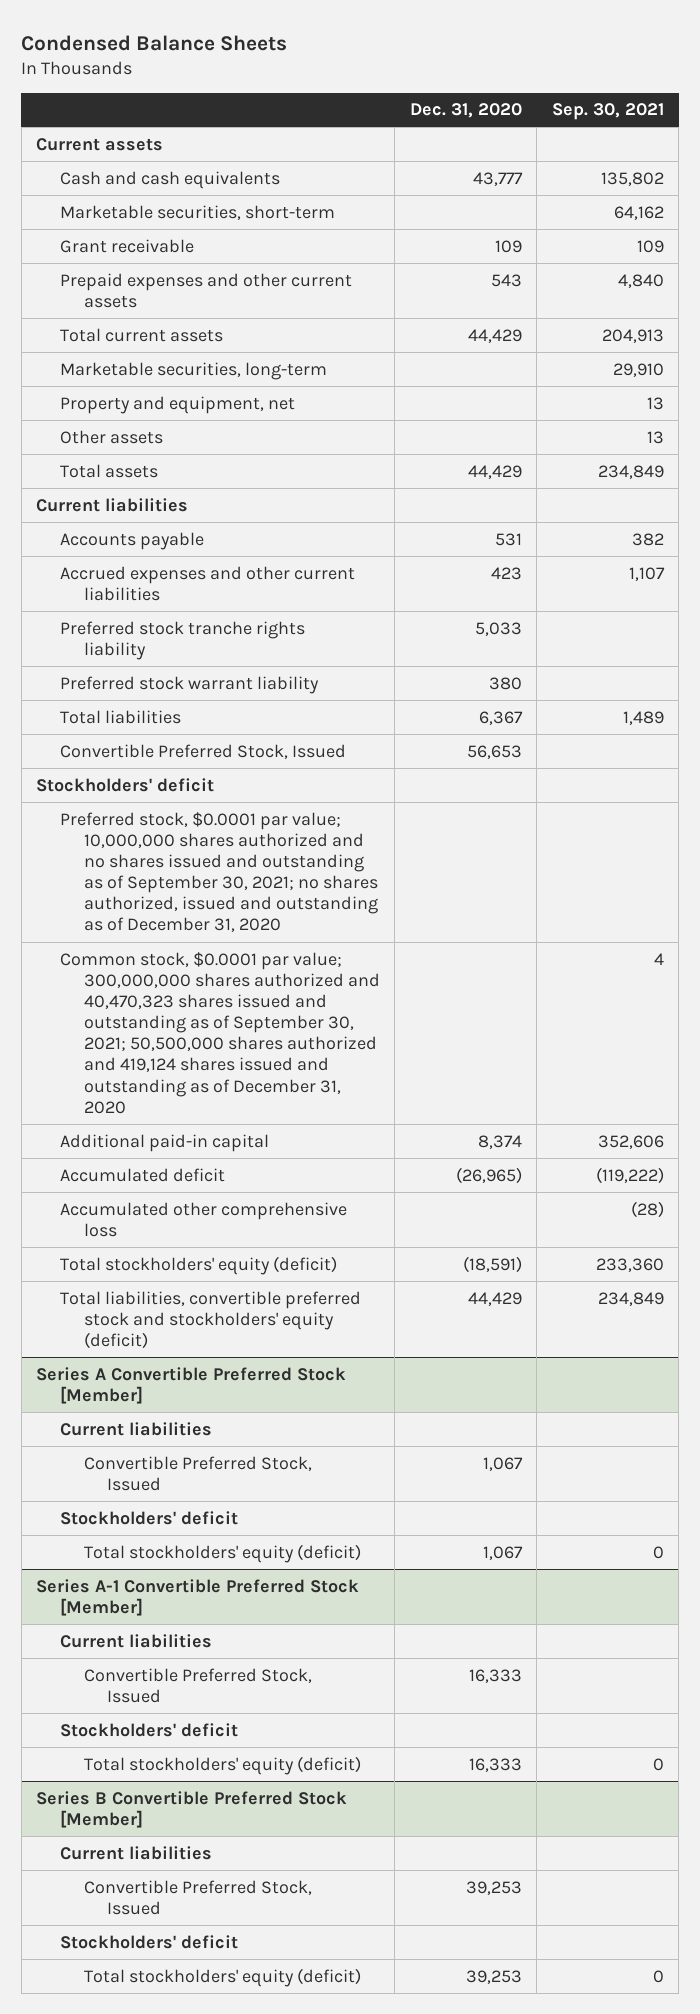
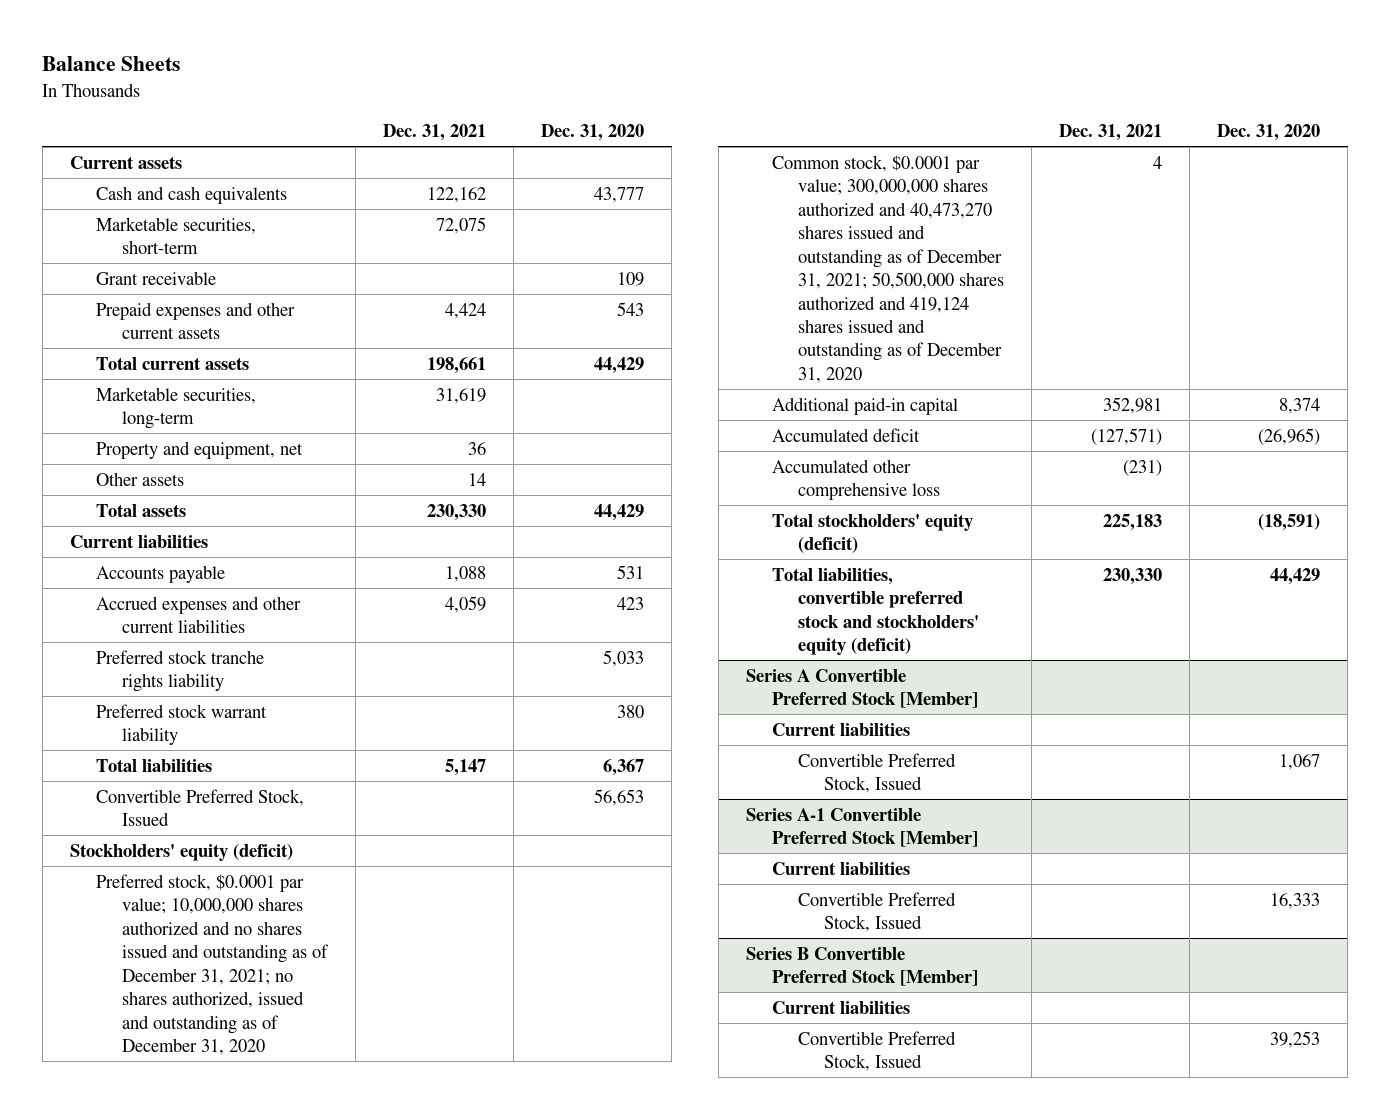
- Condensed Balance Sheets
+ Balance Sheets
- | Dec. 31, 2020 | Sep. 30, 2021
+ | Dec. 31, 2021 | Dec. 31, 2020
- Stockholders' deficit
- Preferred stock, $0.0001 par value; 10,000,000 shares authorized and no shares issued and outstanding as of September 30, 2021; no shares authorized, issued and outstanding as of December 31, 2020
- Common stock, $0.0001 par value; 300,000,000 shares authorized and 40,470,323 shares issued and outstanding as of September 30, 2021; 50,500,000 shares authorized and 419,124 shares issued and outstanding as of December 31, 2020 | | 4
+ Stockholders' equity (deficit)
+ Preferred stock, $0.0001 par value; 10,000,000 shares authorized and no shares issued and outstanding as of December 31, 2021; no shares authorized, issued and outstanding as of December 31, 2020
+ Common stock, $0.0001 par value; 300,000,000 shares authorized and 40,473,270 shares issued and outstanding as of December 31, 2021; 50,500,000 shares authorized and 419,124 shares issued and outstanding as of December 31, 2020 | 4 |
@ Series A Convertible Preferred Stock [Member]
- Stockholders' deficit
- Total stockholders' equity (deficit) | 1,067 | 0
@ Series A-1 Convertible Preferred Stock [Member]
- Stockholders' deficit
- Total stockholders' equity (deficit) | 16,333 | 0
@ Series B Convertible Preferred Stock [Member]
- Stockholders' deficit
- Total stockholders' equity (deficit) | 39,253 | 0

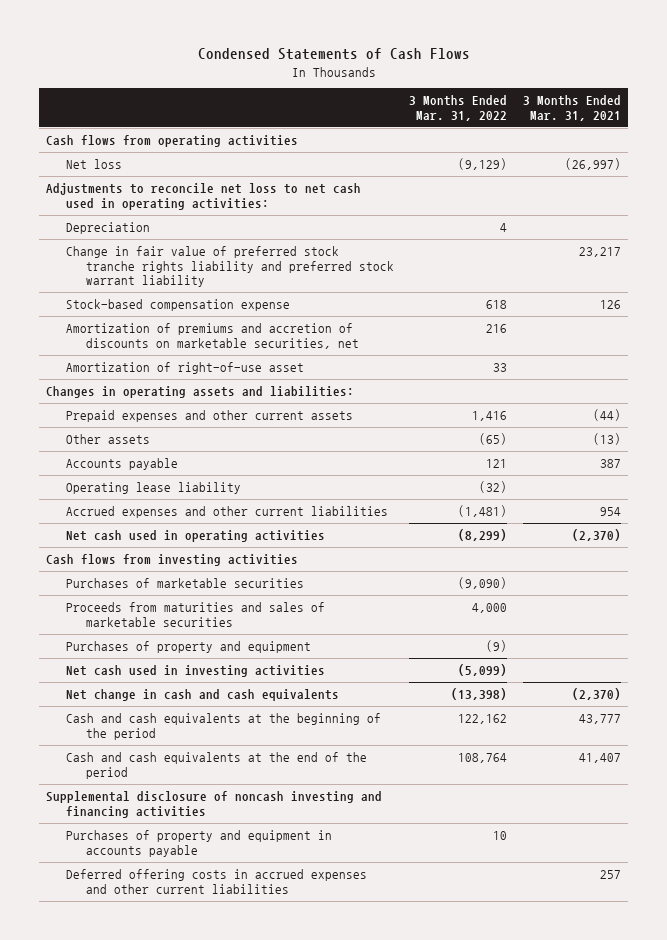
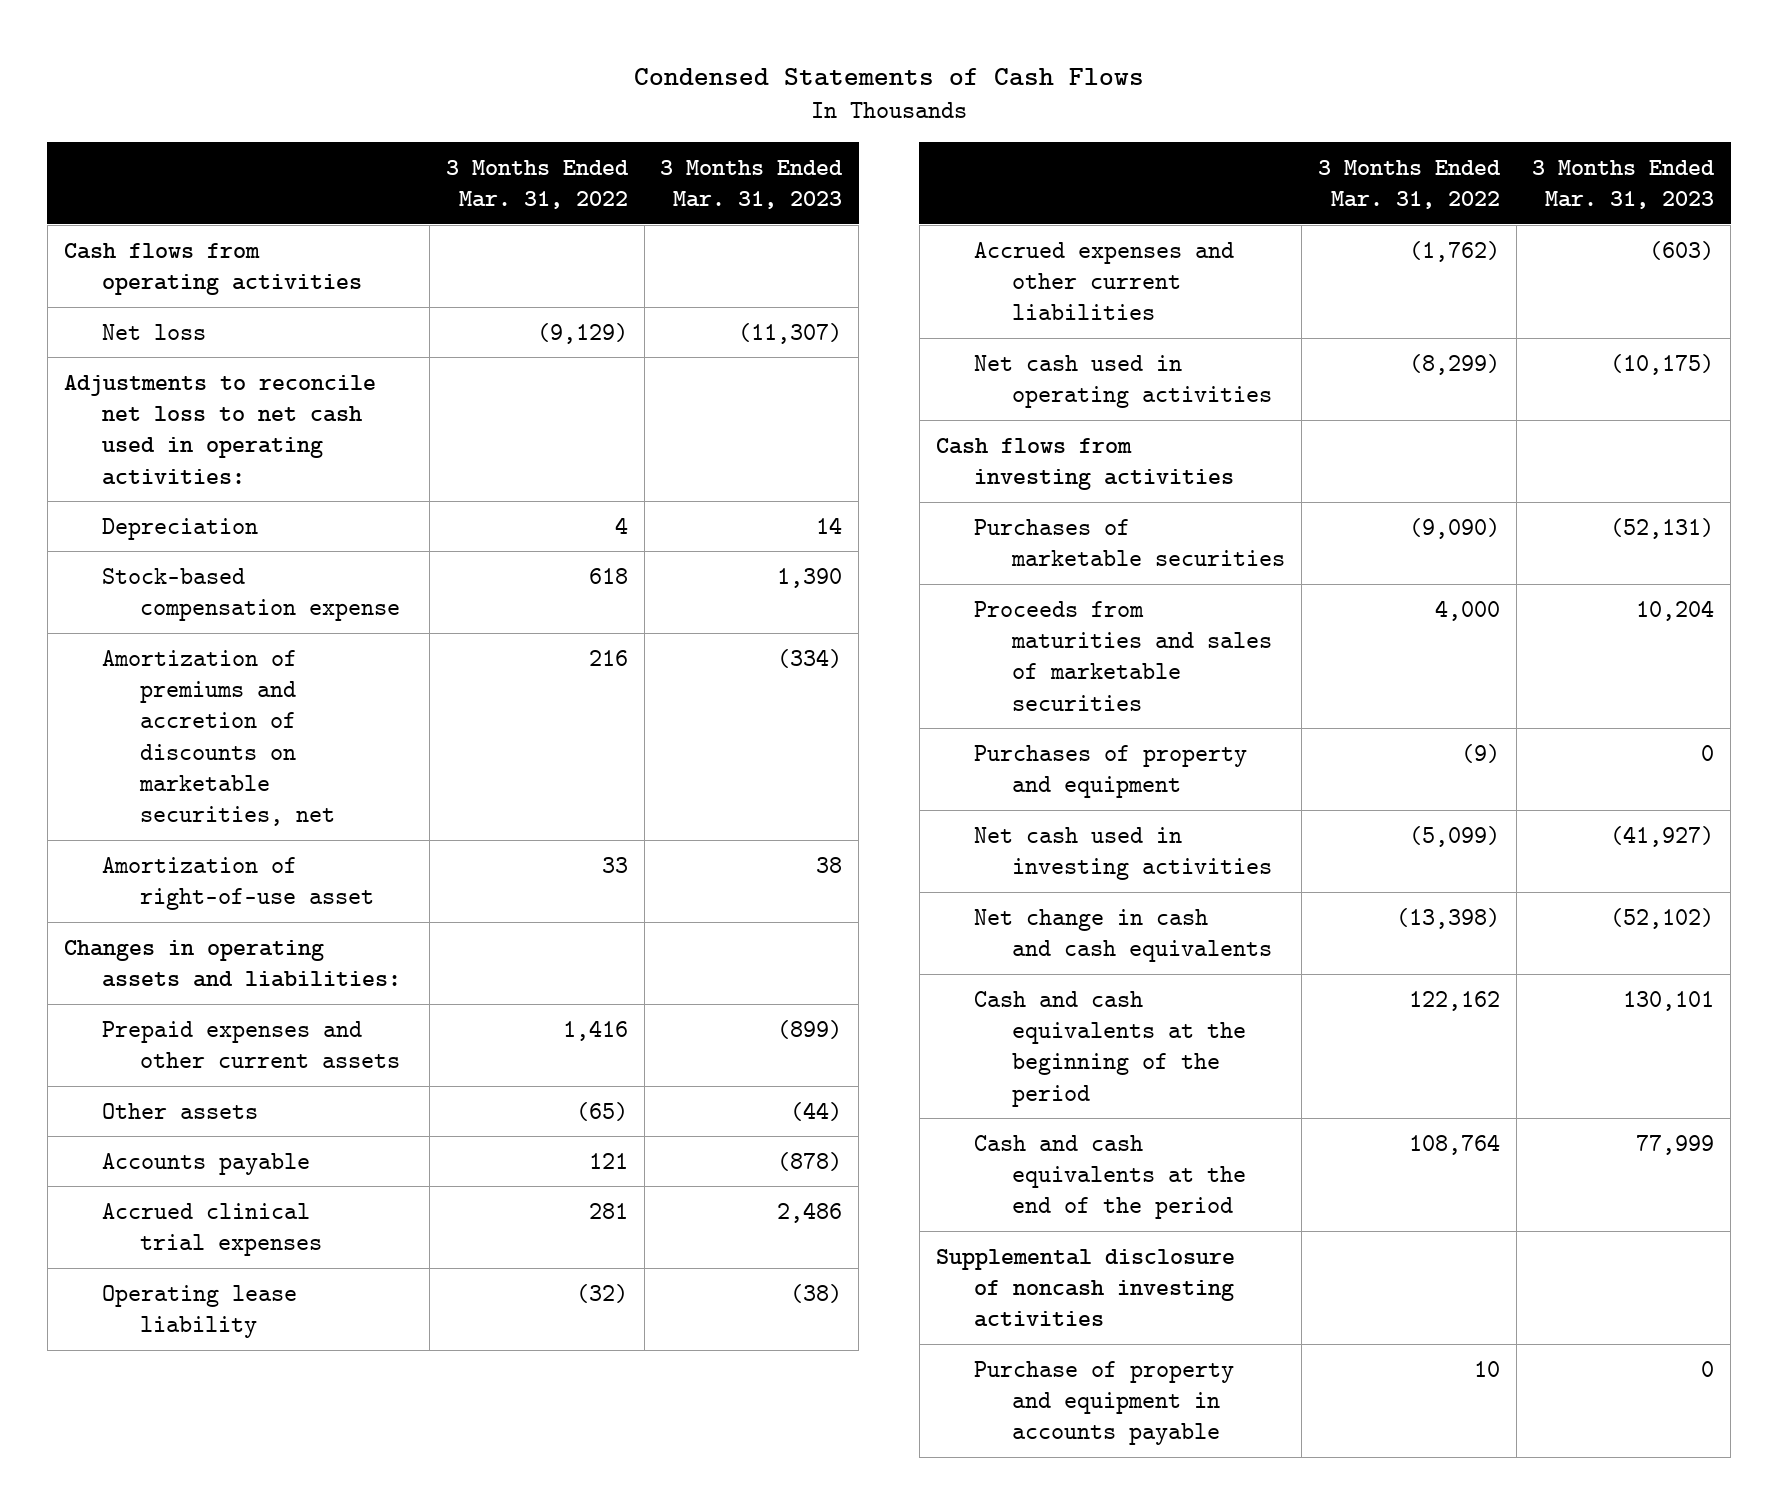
- | 3 Months Ended Mar. 31, 2022 | 3 Months Ended Mar. 31, 2021
+ | 3 Months Ended Mar. 31, 2022 | 3 Months Ended Mar. 31, 2023
- Change in fair value of preferred stock tranche rights liability and preferred stock warrant liability | | 23,217
+ Accrued clinical trial expenses | 281 | 2,486
- Accrued expenses and other current liabilities | (1,481) | 954
+ Accrued expenses and other current liabilities | (1,762) | (603)
- Supplemental disclosure of noncash investing and financing activities
- Purchases of property and equipment in accounts payable | 10 |
- Deferred offering costs in accrued expenses and other current liabilities | | 257
+ Supplemental disclosure of noncash investing activities
+ Purchase of property and equipment in accounts payable | 10 | 0

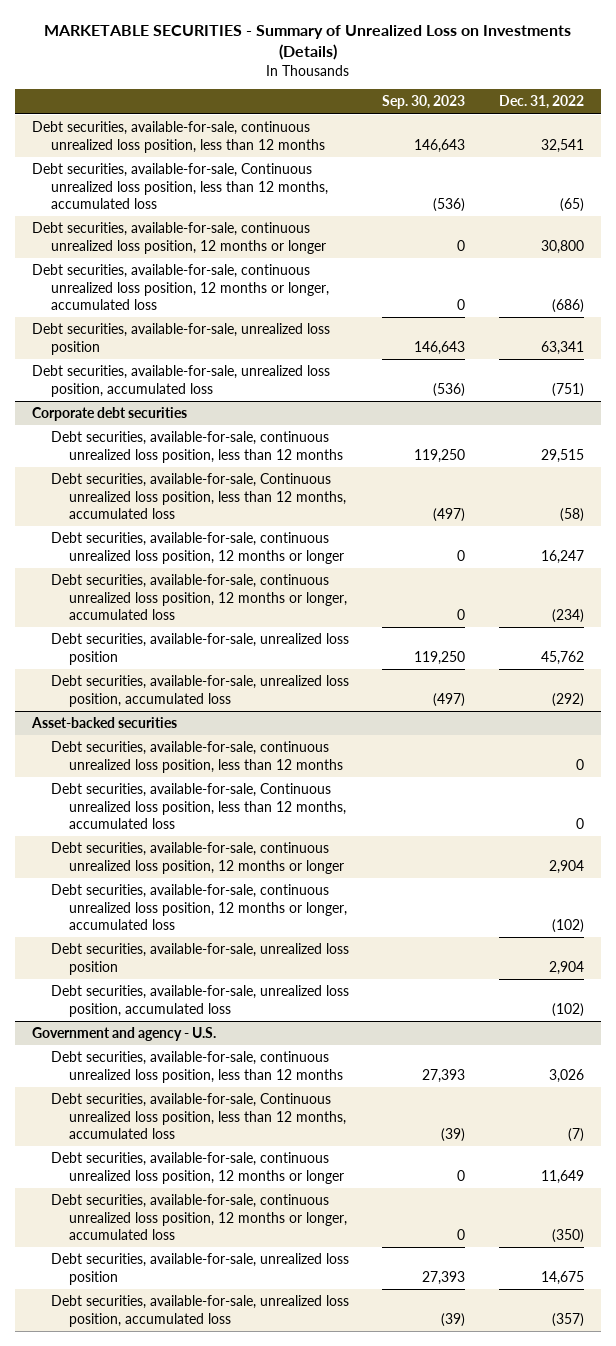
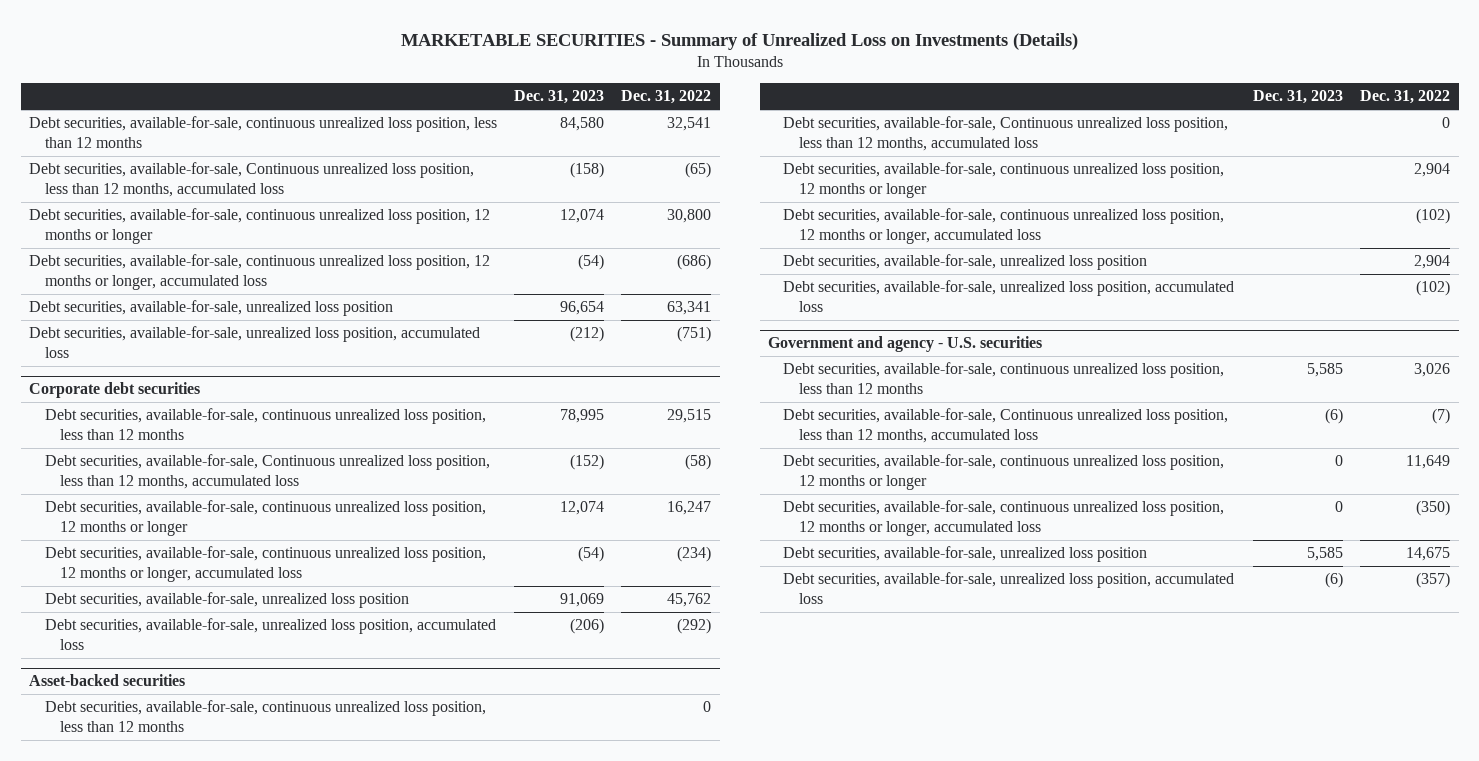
- | Sep. 30, 2023 | Dec. 31, 2022
+ | Dec. 31, 2023 | Dec. 31, 2022
- Government and agency - U.S.
+ Government and agency - U.S. securities

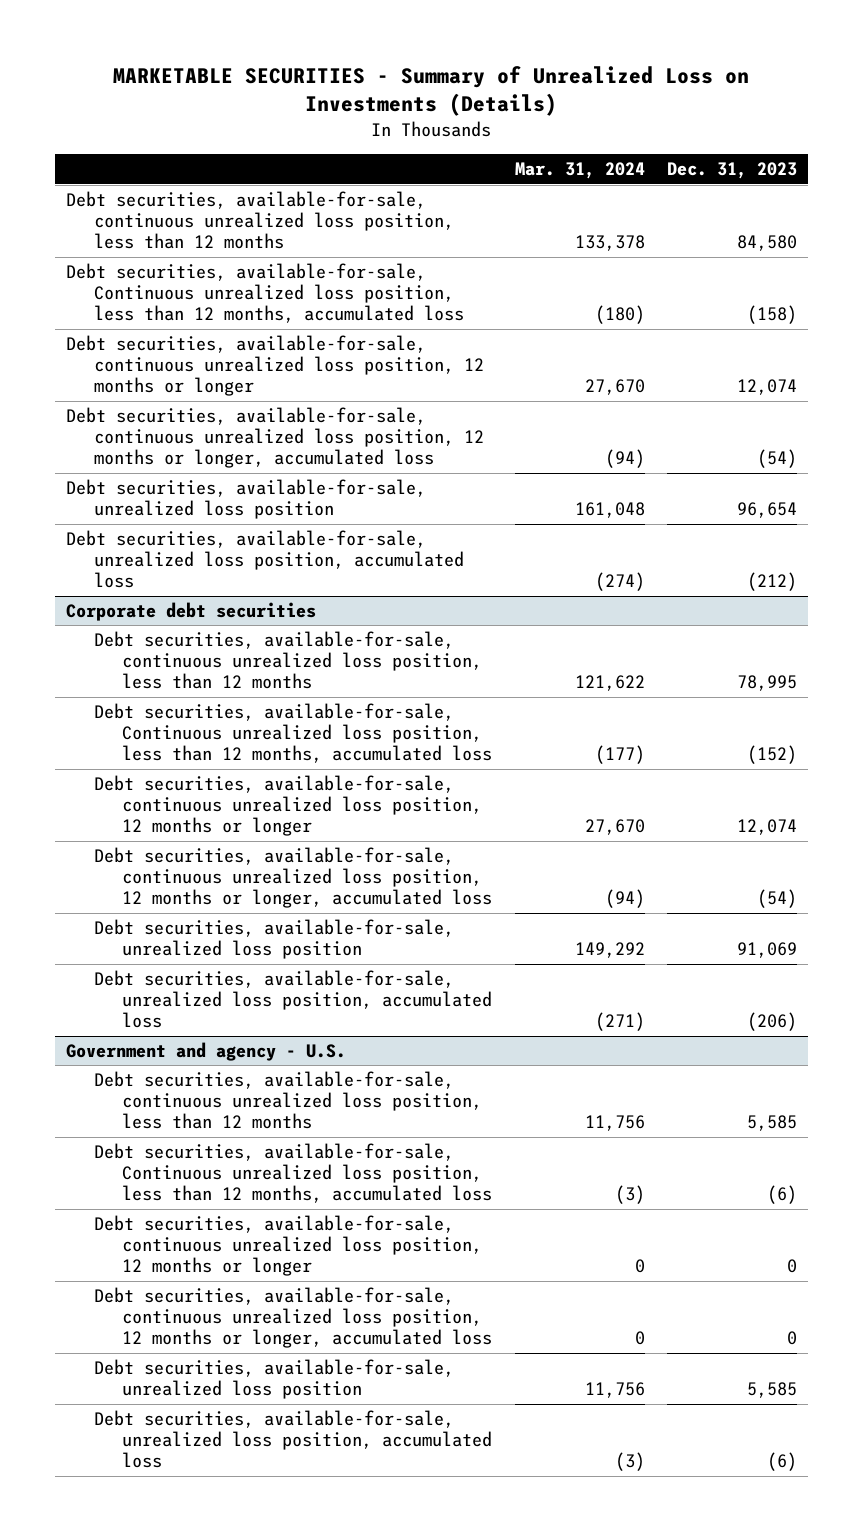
- | Dec. 31, 2023 | Dec. 31, 2022
+ | Mar. 31, 2024 | Dec. 31, 2023
- Asset-backed securities
- Debt securities, available-for-sale, continuous unrealized loss position, less than 12 months | | 0
- Debt securities, available-for-sale, Continuous unrealized loss position, less than 12 months, accumulated loss | | 0
- Debt securities, available-for-sale, continuous unrealized loss position, 12 months or longer | | 2,904
- Debt securities, available-for-sale, continuous unrealized loss position, 12 months or longer, accumulated loss | | (102)
- Debt securities, available-for-sale, unrealized loss position | | 2,904
- Debt securities, available-for-sale, unrealized loss position, accumulated loss | | (102)
- Government and agency - U.S. securities
+ Government and agency - U.S.

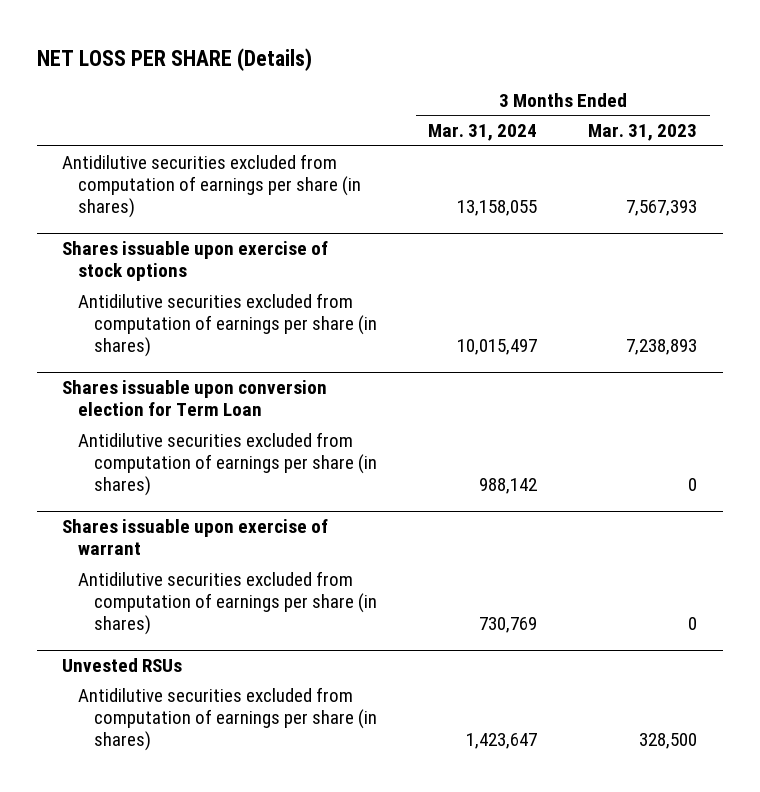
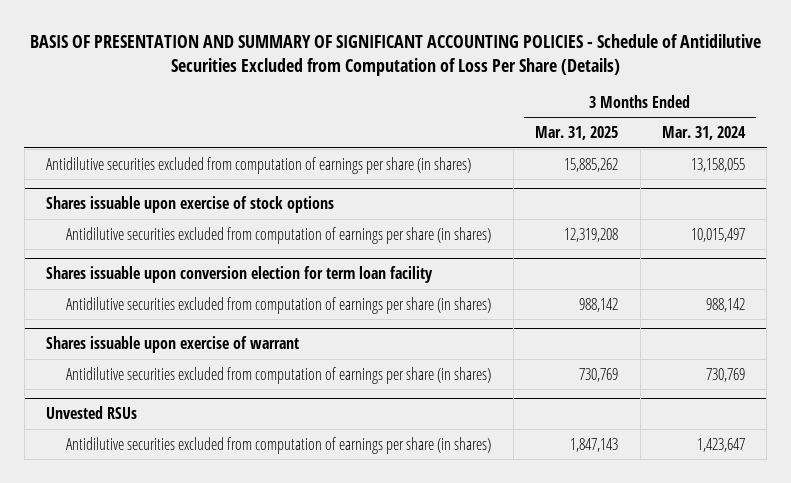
- NET LOSS PER SHARE (Details)
+ BASIS OF PRESENTATION AND SUMMARY OF SIGNIFICANT ACCOUNTING POLICIES - Schedule of Antidilutive Securities Excluded from Computation of Loss Per Share (Details)
- | 3 Months Ended Mar. 31, 2024 | 3 Months Ended Mar. 31, 2023
+ | 3 Months Ended Mar. 31, 2025 | 3 Months Ended Mar. 31, 2024
- Shares issuable upon conversion election for Term Loan
+ Shares issuable upon conversion election for term loan facility

